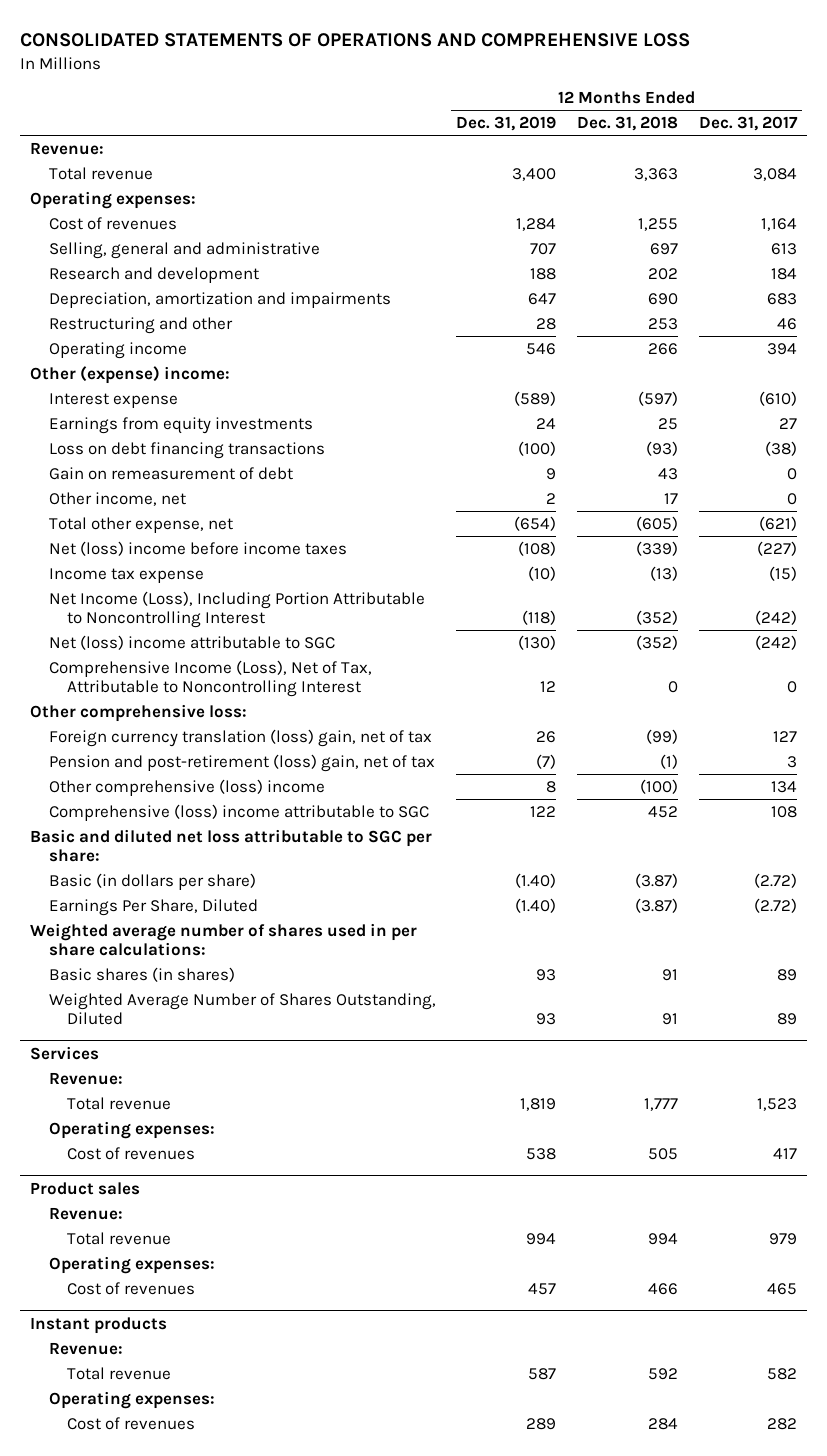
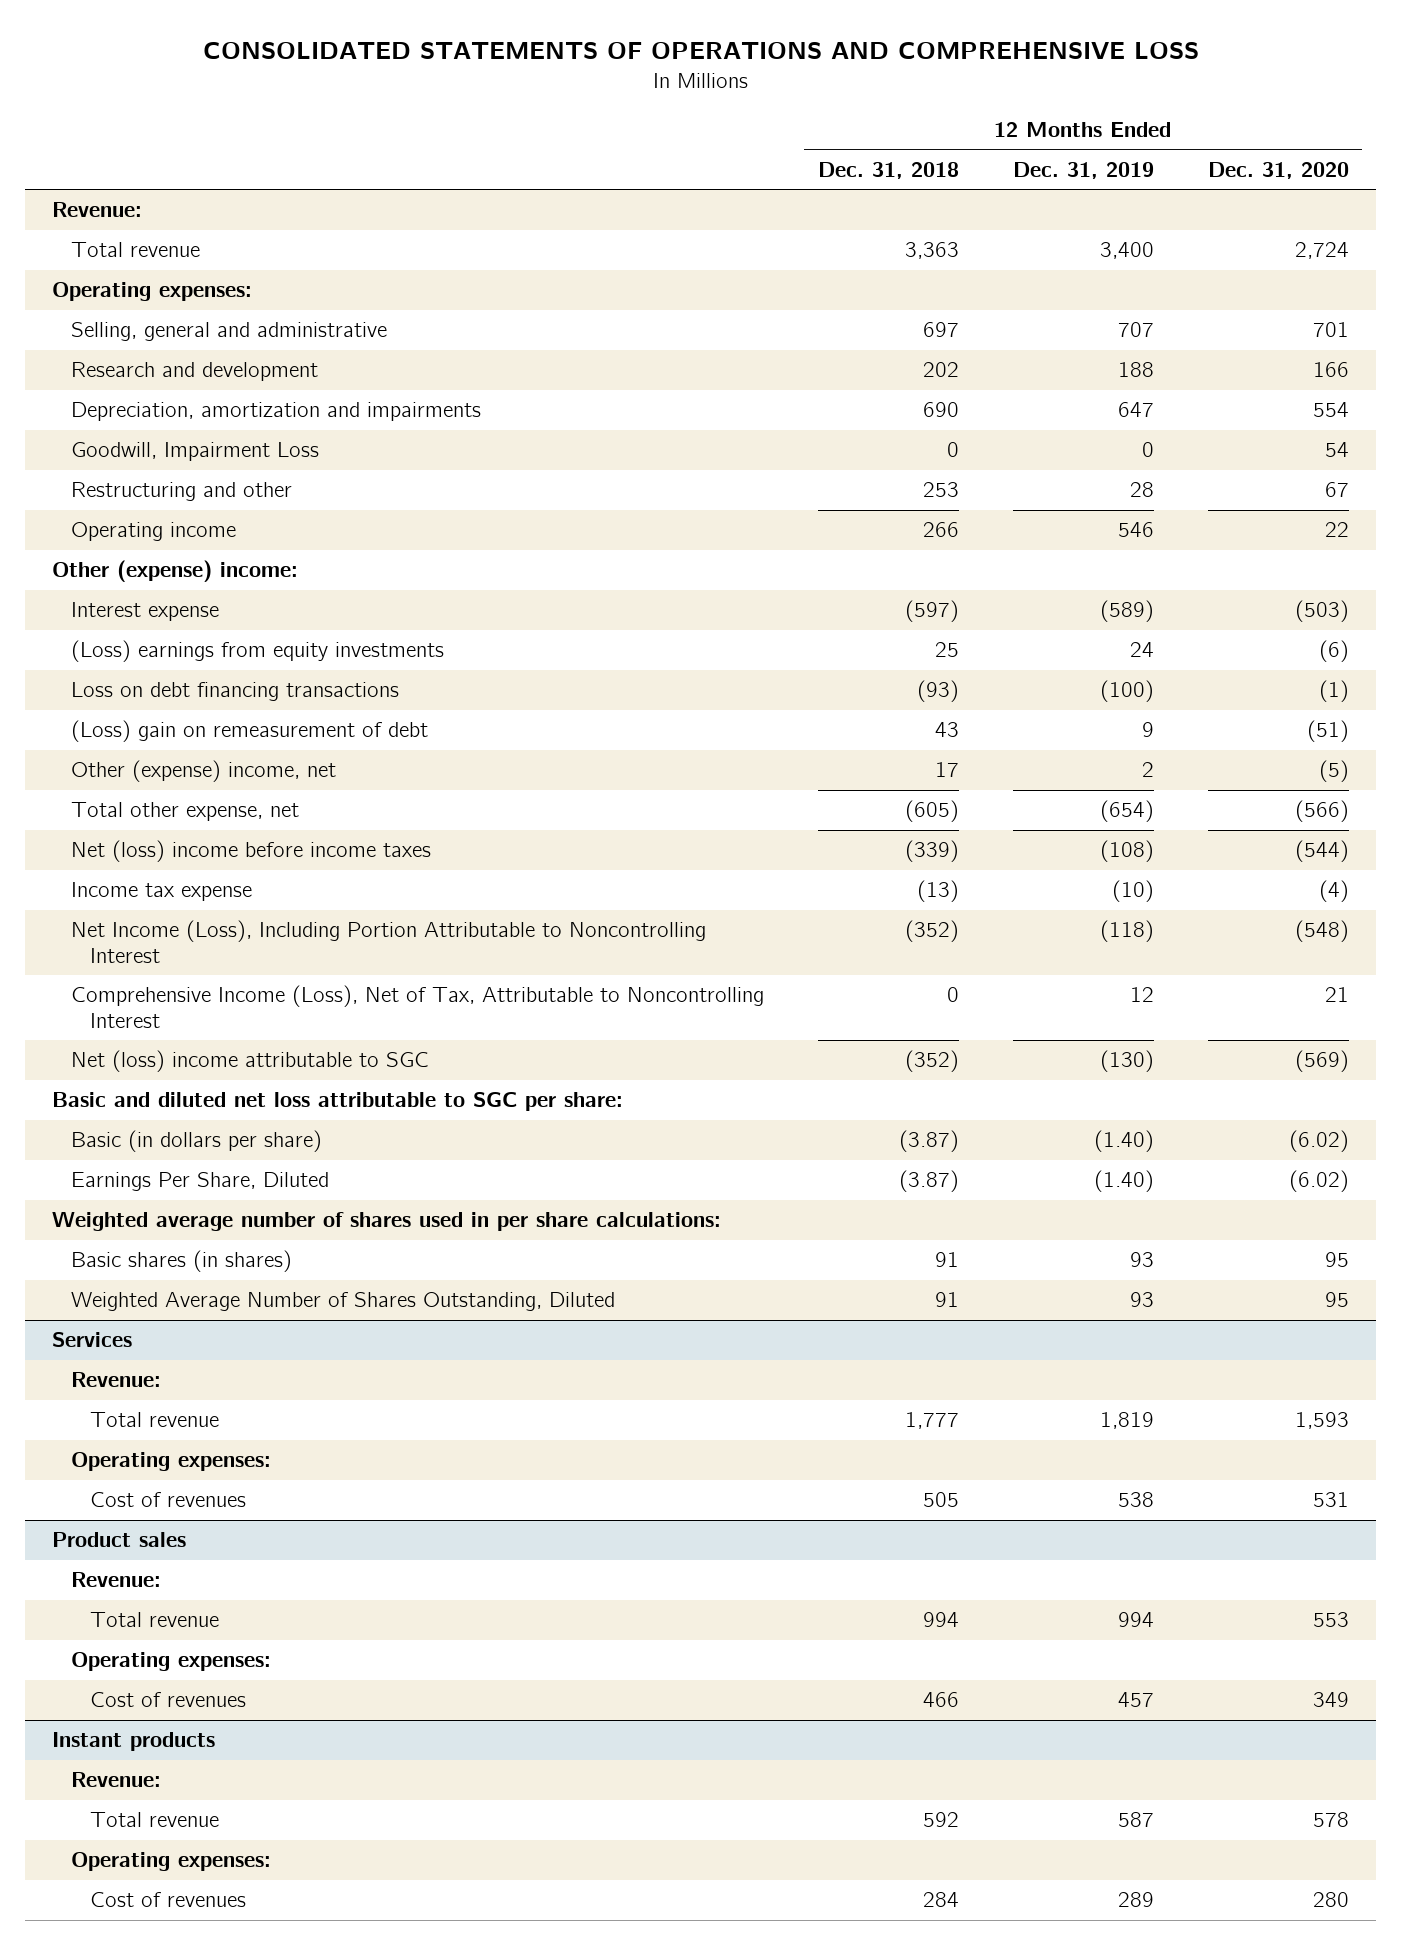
- | 12 Months Ended Dec. 31, 2019 | 12 Months Ended Dec. 31, 2018 | 12 Months Ended Dec. 31, 2017
+ | 12 Months Ended Dec. 31, 2018 | 12 Months Ended Dec. 31, 2019 | 12 Months Ended Dec. 31, 2020
- Cost of revenues | 1,284 | 1,255 | 1,164
+ Goodwill, Impairment Loss | 0 | 0 | 54
- Earnings from equity investments | 24 | 25 | 27
+ (Loss) earnings from equity investments | 25 | 24 | (6)
- Gain on remeasurement of debt | 9 | 43 | 0
- Other income, net | 2 | 17 | 0
+ (Loss) gain on remeasurement of debt | 43 | 9 | (51)
+ Other (expense) income, net | 17 | 2 | (5)
- Other comprehensive loss:
- Foreign currency translation (loss) gain, net of tax | 26 | (99) | 127
- Pension and post-retirement (loss) gain, net of tax | (7) | (1) | 3
- Other comprehensive (loss) income | 8 | (100) | 134
- Comprehensive (loss) income attributable to SGC | 122 | 452 | 108
moved down: Net (loss) income attributable to SGC | (352) | (130) | (569)

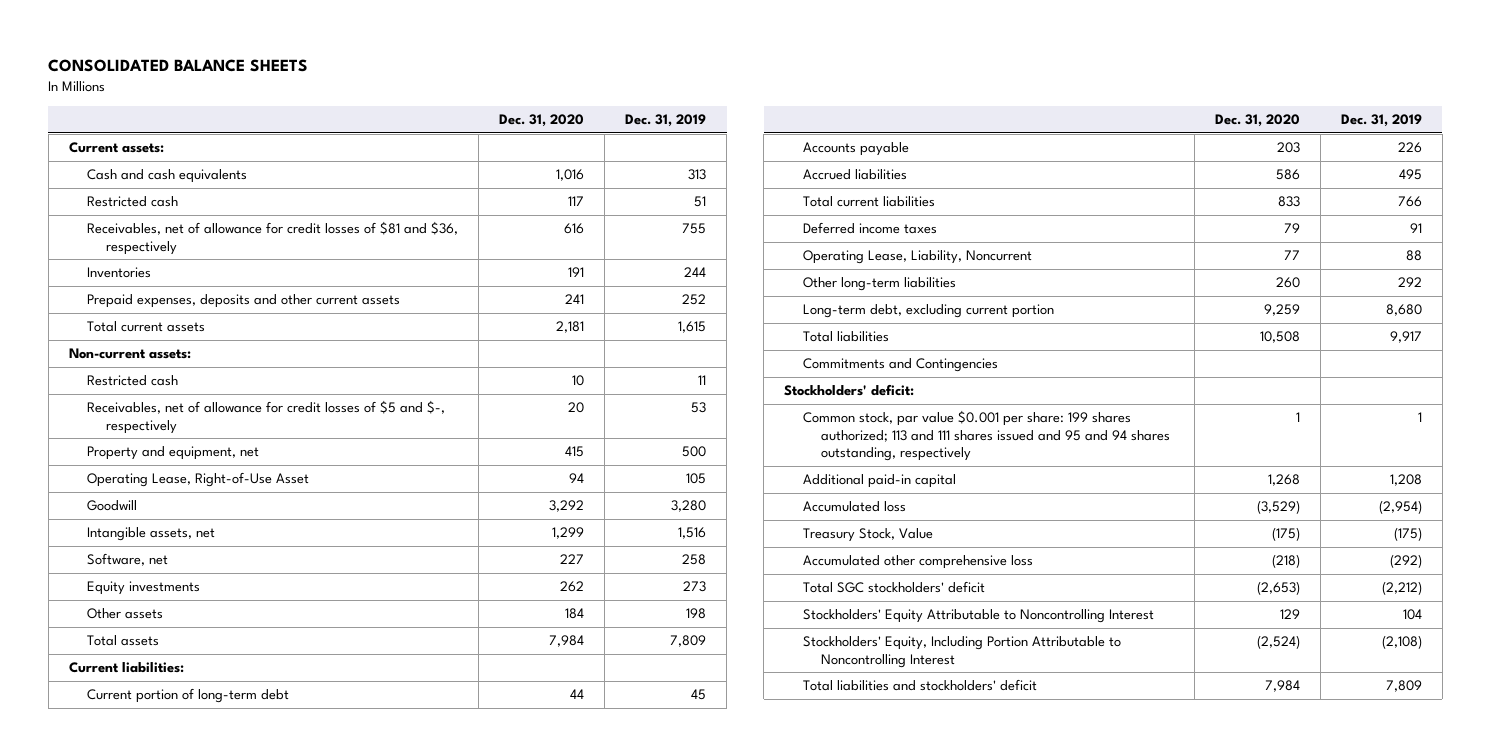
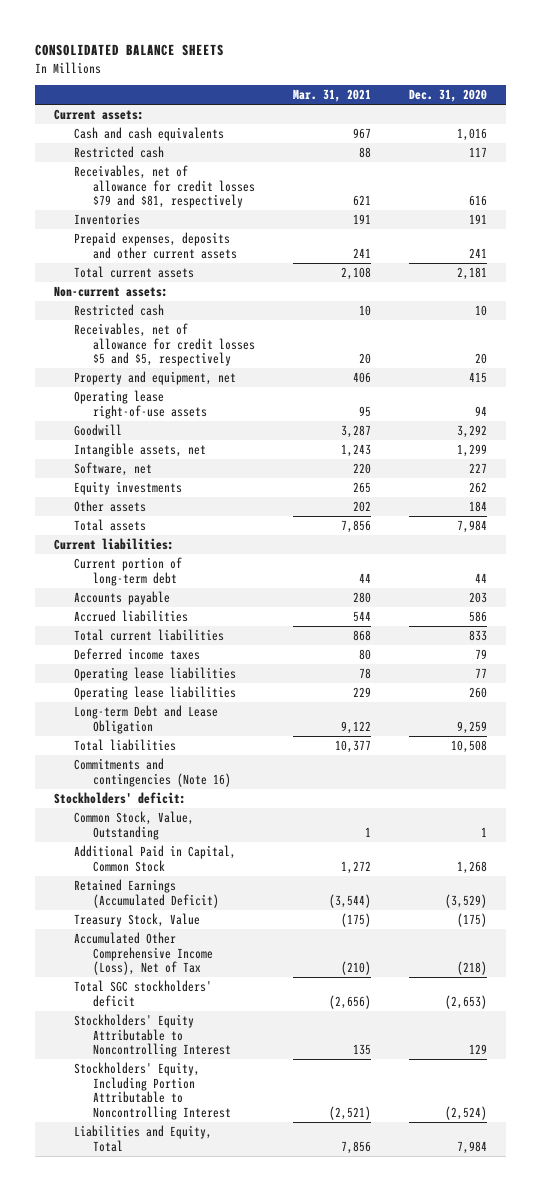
- | Dec. 31, 2020 | Dec. 31, 2019
+ | Mar. 31, 2021 | Dec. 31, 2020
- Receivables, net of allowance for credit losses of $81 and $36, respectively | 616 | 755
+ Receivables, net of allowance for credit losses $79 and $81, respectively | 621 | 616
- Receivables, net of allowance for credit losses of $5 and $-, respectively | 20 | 53
+ Receivables, net of allowance for credit losses $5 and $5, respectively | 20 | 20
- Operating Lease, Right-of-Use Asset | 94 | 105
+ Operating lease right-of-use assets | 95 | 94
- Operating Lease, Liability, Noncurrent | 77 | 88
- Other long-term liabilities | 260 | 292
- Long-term debt, excluding current portion | 9,259 | 8,680
+ Operating lease liabilities | 78 | 77
+ Operating lease liabilities | 229 | 260
+ Long-term Debt and Lease Obligation | 9,122 | 9,259
- Commitments and Contingencies
+ Commitments and contingencies (Note 16)
- Common stock, par value $0.001 per share: 199 shares authorized; 113 and 111 shares issued and 95 and 94 shares outstanding, respectively | 1 | 1
- Additional paid-in capital | 1,268 | 1,208
- Accumulated loss | (3,529) | (2,954)
+ Common Stock, Value, Outstanding | 1 | 1
+ Additional Paid in Capital, Common Stock | 1,272 | 1,268
+ Retained Earnings (Accumulated Deficit) | (3,544) | (3,529)
- Accumulated other comprehensive loss | (218) | (292)
+ Accumulated Other Comprehensive Income (Loss), Net of Tax | (210) | (218)
- Total liabilities and stockholders' deficit | 7,984 | 7,809
+ Liabilities and Equity, Total | 7,856 | 7,984

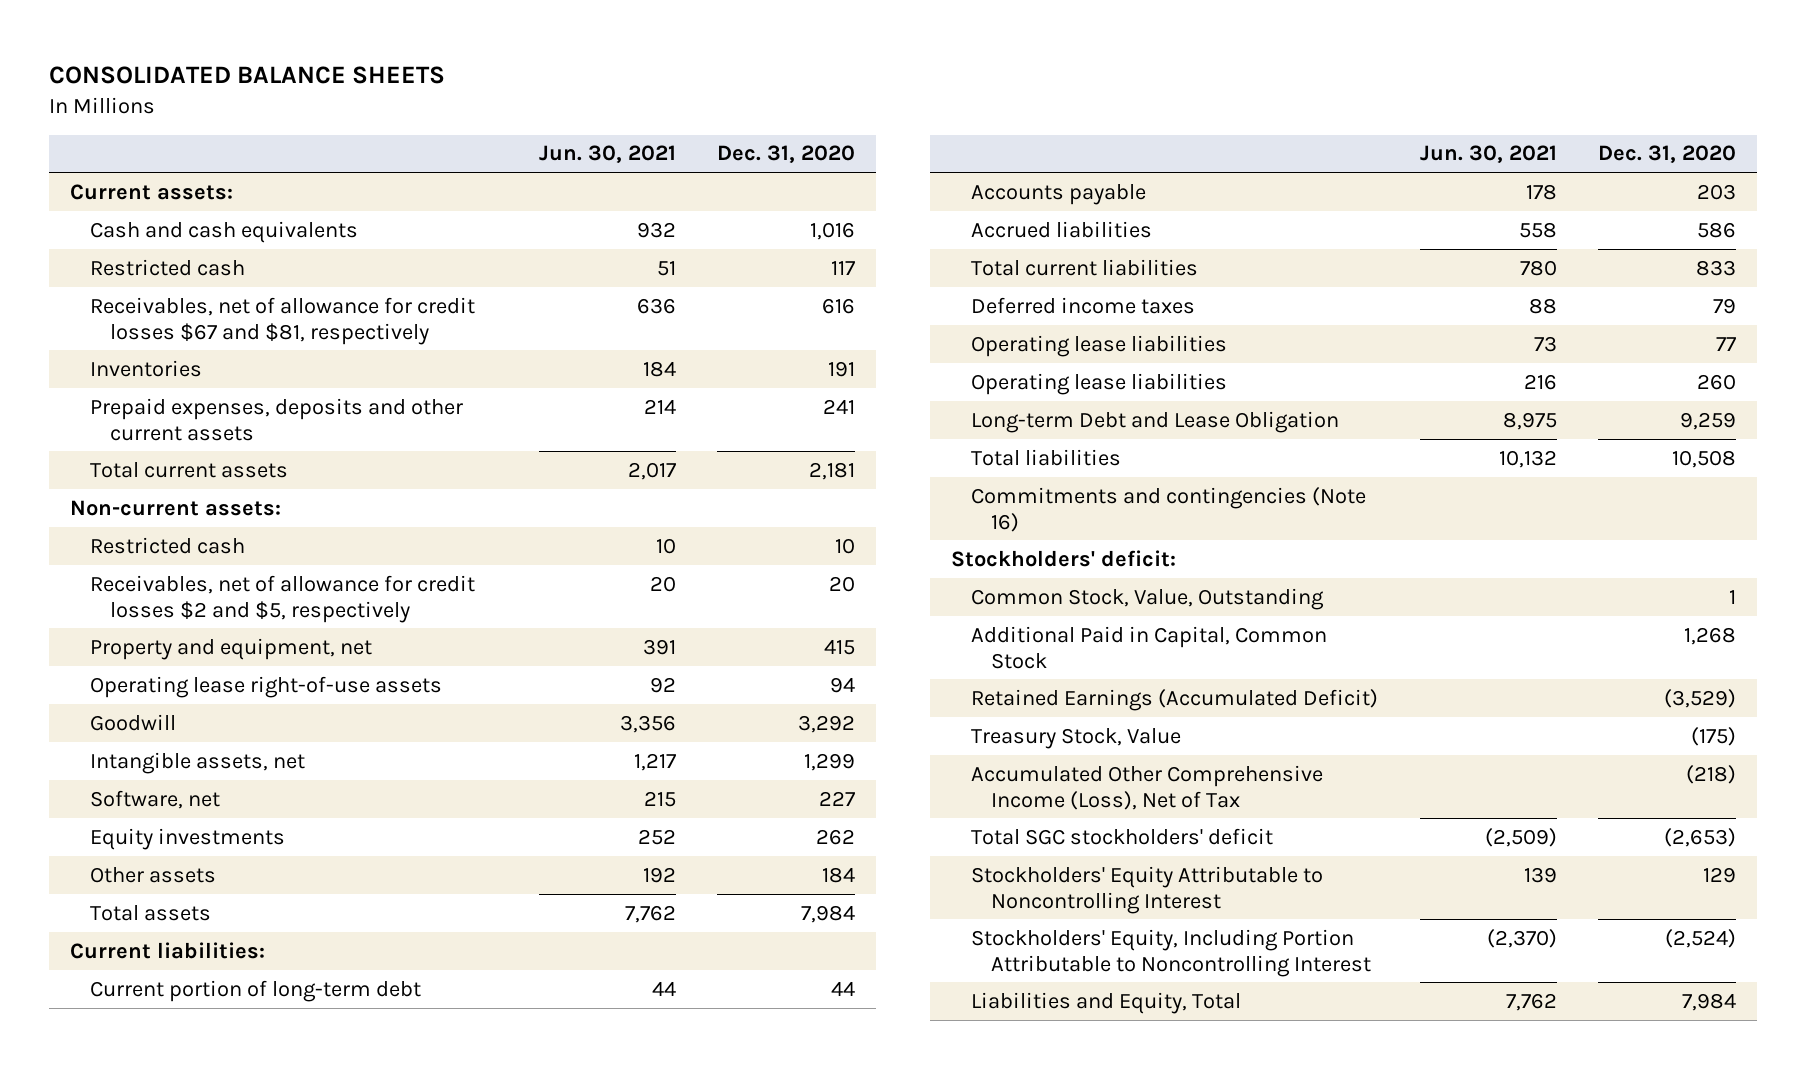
- | Mar. 31, 2021 | Dec. 31, 2020
+ | Jun. 30, 2021 | Dec. 31, 2020
- Receivables, net of allowance for credit losses $79 and $81, respectively | 621 | 616
+ Receivables, net of allowance for credit losses $67 and $81, respectively | 636 | 616
- Receivables, net of allowance for credit losses $5 and $5, respectively | 20 | 20
+ Receivables, net of allowance for credit losses $2 and $5, respectively | 20 | 20

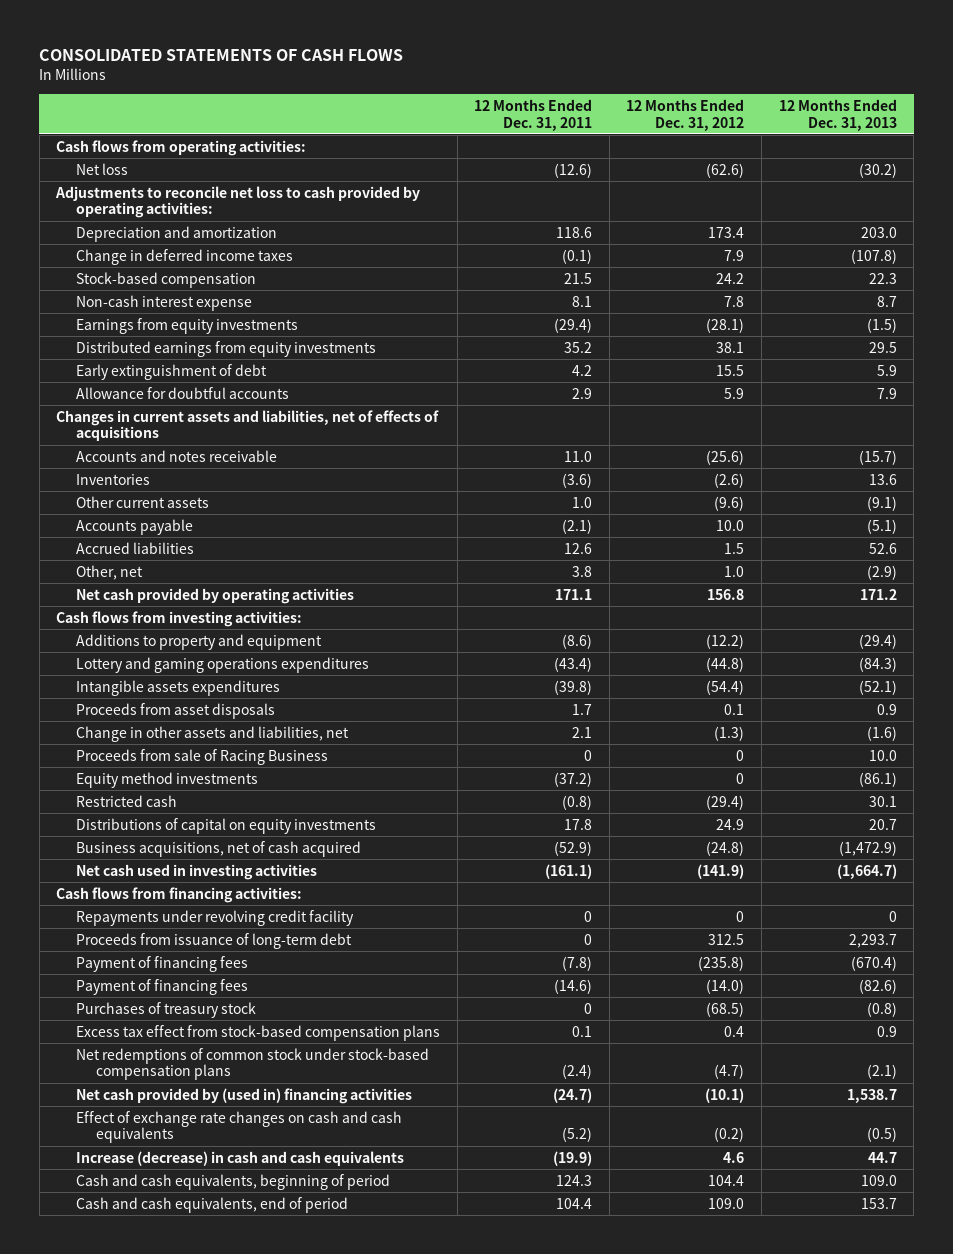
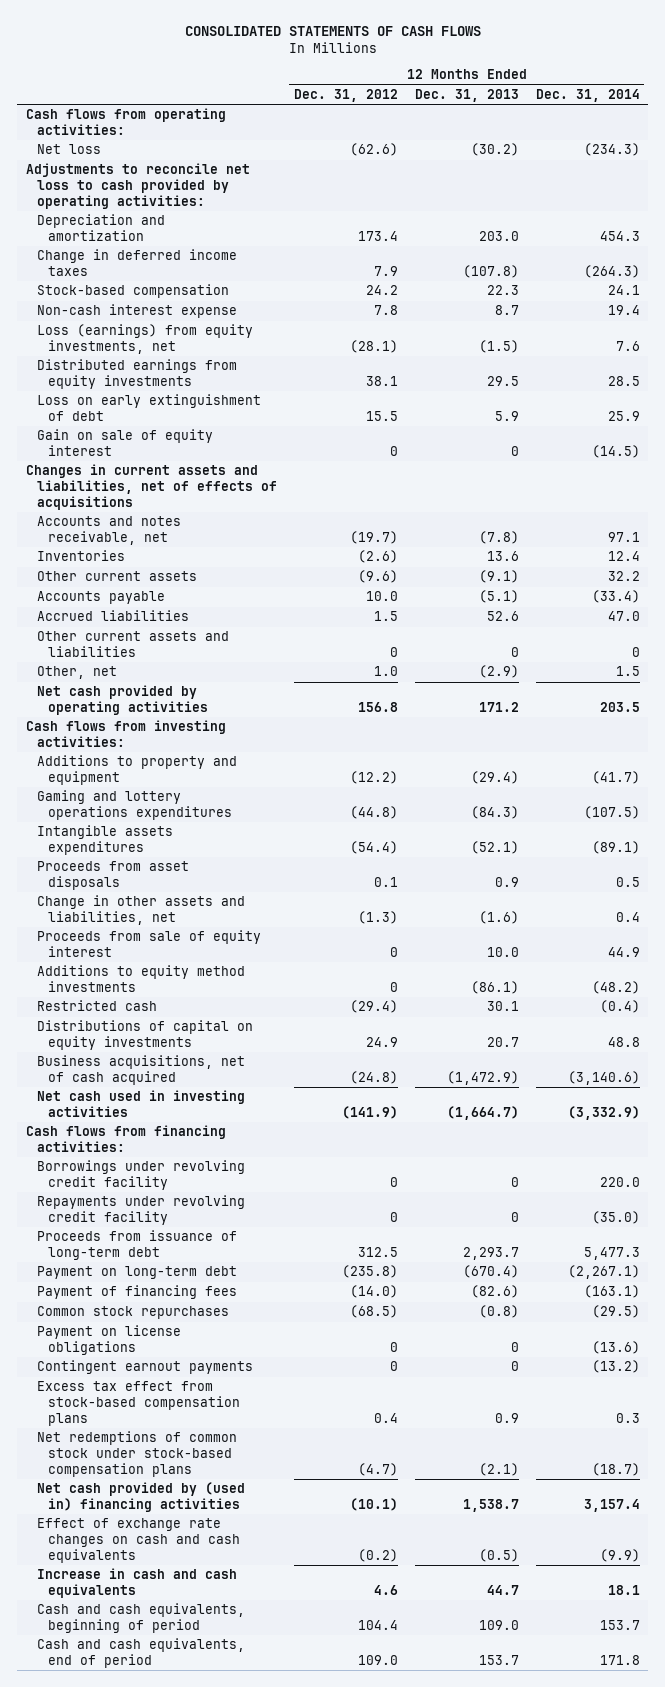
- | 12 Months Ended Dec. 31, 2011 | 12 Months Ended Dec. 31, 2012 | 12 Months Ended Dec. 31, 2013
+ | 12 Months Ended Dec. 31, 2012 | 12 Months Ended Dec. 31, 2013 | 12 Months Ended Dec. 31, 2014
- Earnings from equity investments | (29.4) | (28.1) | (1.5)
+ Loss (earnings) from equity investments, net | (28.1) | (1.5) | 7.6
- Early extinguishment of debt | 4.2 | 15.5 | 5.9
- Allowance for doubtful accounts | 2.9 | 5.9 | 7.9
+ Loss on early extinguishment of debt | 15.5 | 5.9 | 25.9
+ Gain on sale of equity interest | 0 | 0 | (14.5)
- Accounts and notes receivable | 11.0 | (25.6) | (15.7)
+ Accounts and notes receivable, net | (19.7) | (7.8) | 97.1
+ Other current assets and liabilities | 0 | 0 | 0
- Lottery and gaming operations expenditures | (43.4) | (44.8) | (84.3)
+ Gaming and lottery operations expenditures | (44.8) | (84.3) | (107.5)
- Proceeds from sale of Racing Business | 0 | 0 | 10.0
- Equity method investments | (37.2) | 0 | (86.1)
+ Proceeds from sale of equity interest | 0 | 10.0 | 44.9
+ Additions to equity method investments | 0 | (86.1) | (48.2)
+ Borrowings under revolving credit facility | 0 | 0 | 220.0
- Payment of financing fees | (7.8) | (235.8) | (670.4)
+ Payment on long-term debt | (235.8) | (670.4) | (2,267.1)
- Purchases of treasury stock | 0 | (68.5) | (0.8)
+ Common stock repurchases | (68.5) | (0.8) | (29.5)
+ Payment on license obligations | 0 | 0 | (13.6)
+ Contingent earnout payments | 0 | 0 | (13.2)
- Increase (decrease) in cash and cash equivalents | (19.9) | 4.6 | 44.7
+ Increase in cash and cash equivalents | 4.6 | 44.7 | 18.1

